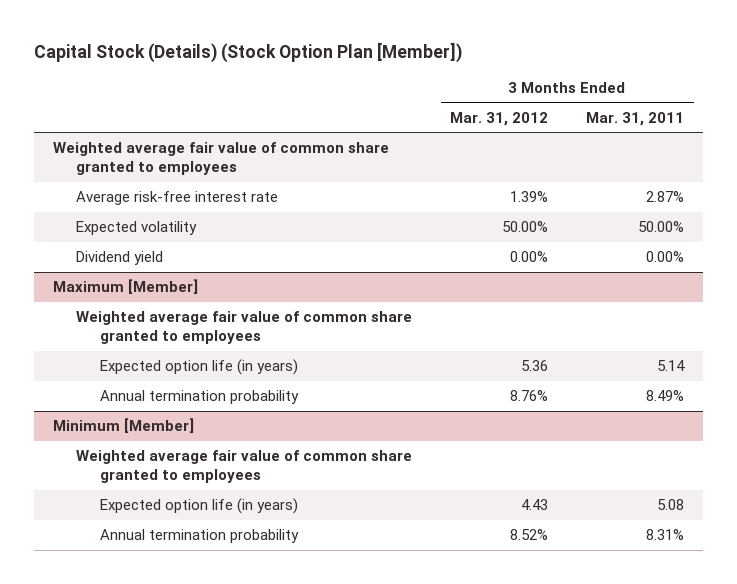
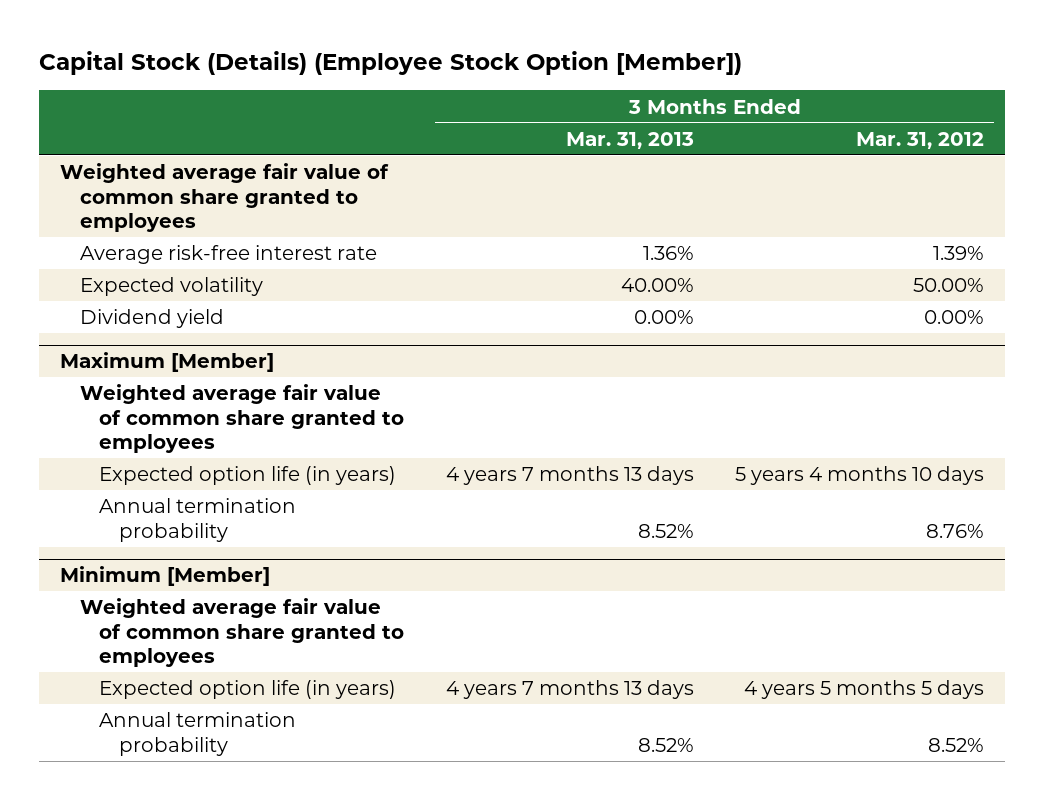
- Capital Stock (Details) (Stock Option Plan [Member])
+ Capital Stock (Details) (Employee Stock Option [Member])
- | 3 Months Ended Mar. 31, 2012 | 3 Months Ended Mar. 31, 2011
+ | 3 Months Ended Mar. 31, 2013 | 3 Months Ended Mar. 31, 2012
@ Maximum [Member]
- Expected option life (in years) | 5.36 | 5.14
+ Expected option life (in years) | 4 years 7 months 13 days | 5 years 4 months 10 days
@ Minimum [Member]
- Expected option life (in years) | 4.43 | 5.08
+ Expected option life (in years) | 4 years 7 months 13 days | 4 years 5 months 5 days

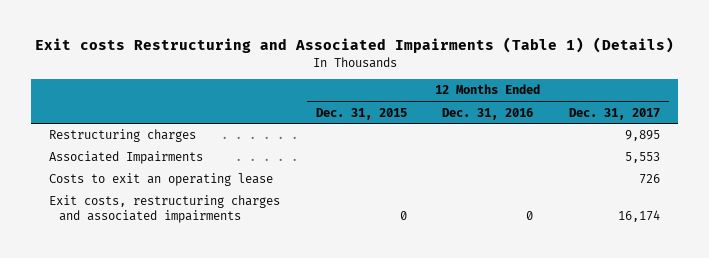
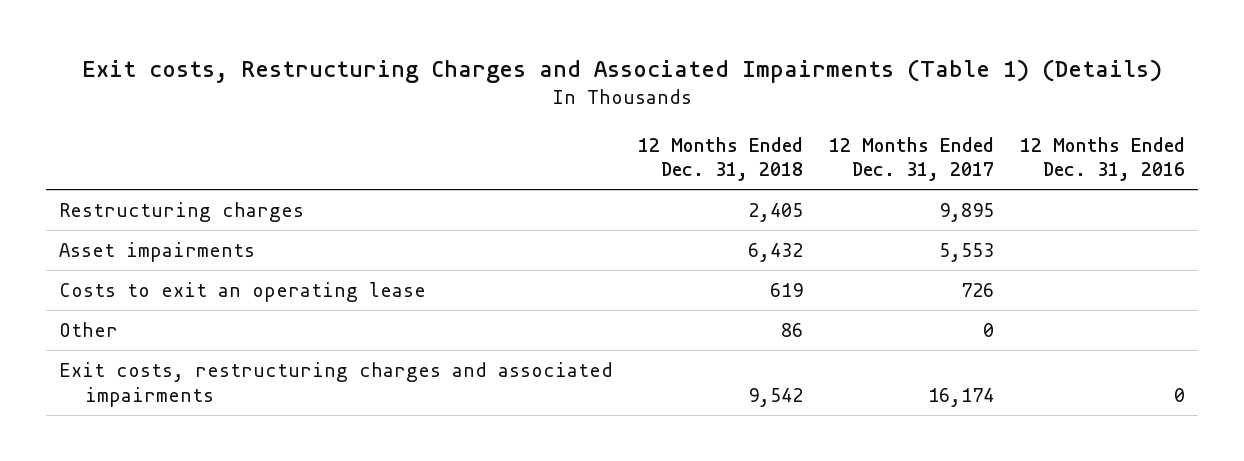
- Exit costs Restructuring and Associated Impairments (Table 1) (Details)
+ Exit costs, Restructuring Charges and Associated Impairments (Table 1) (Details)
- | 12 Months Ended Dec. 31, 2015 | 12 Months Ended Dec. 31, 2016 | 12 Months Ended Dec. 31, 2017
+ | 12 Months Ended Dec. 31, 2018 | 12 Months Ended Dec. 31, 2017 | 12 Months Ended Dec. 31, 2016
- Associated Impairments | | | 5,553
+ Asset impairments | 6,432 | 5,553 |
+ Other | 86 | 0 |

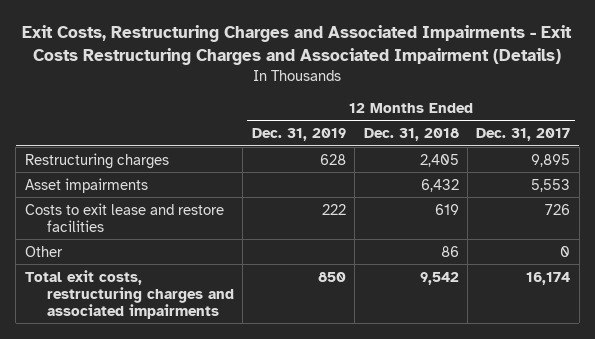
- Exit costs, Restructuring Charges and Associated Impairments (Table 1) (Details)
+ Exit Costs, Restructuring Charges and Associated Impairments - Exit Costs Restructuring Charges and Associated Impairment (Details)
- | 12 Months Ended Dec. 31, 2018 | 12 Months Ended Dec. 31, 2017 | 12 Months Ended Dec. 31, 2016
+ | 12 Months Ended Dec. 31, 2019 | 12 Months Ended Dec. 31, 2018 | 12 Months Ended Dec. 31, 2017
- Costs to exit an operating lease | 619 | 726 |
+ Costs to exit lease and restore facilities | 222 | 619 | 726
- Exit costs, restructuring charges and associated impairments | 9,542 | 16,174 | 0
+ Total exit costs, restructuring charges and associated impairments | 850 | 9,542 | 16,174

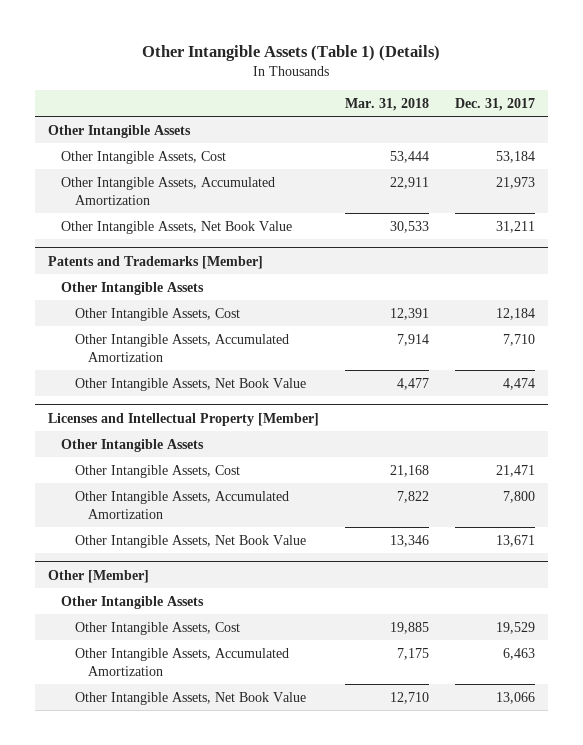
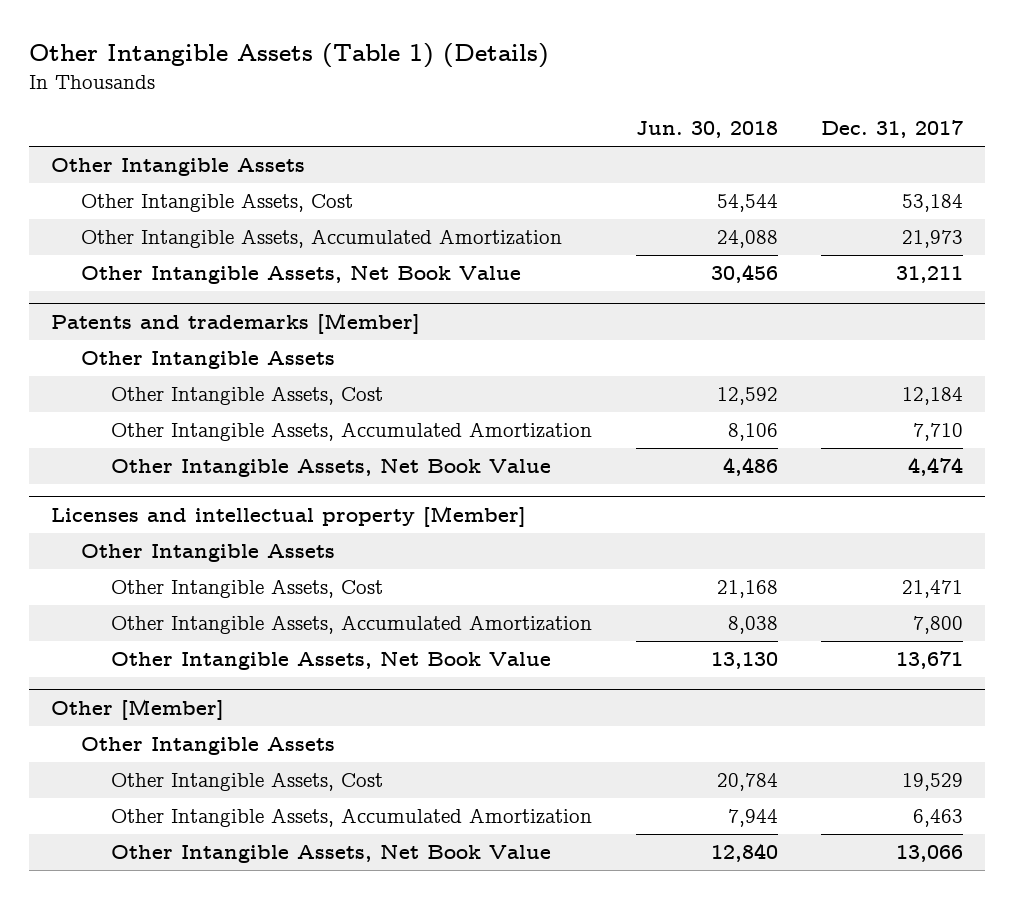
- | Mar. 31, 2018 | Dec. 31, 2017
+ | Jun. 30, 2018 | Dec. 31, 2017
- Patents and Trademarks [Member]
+ Patents and trademarks [Member]
- Licenses and Intellectual Property [Member]
+ Licenses and intellectual property [Member]

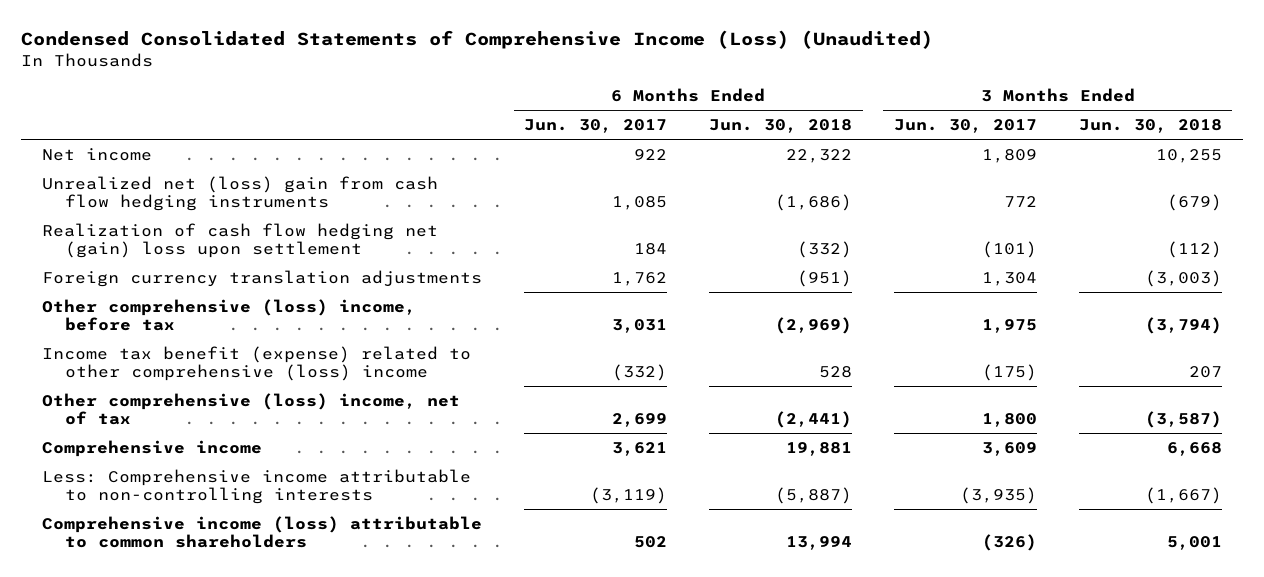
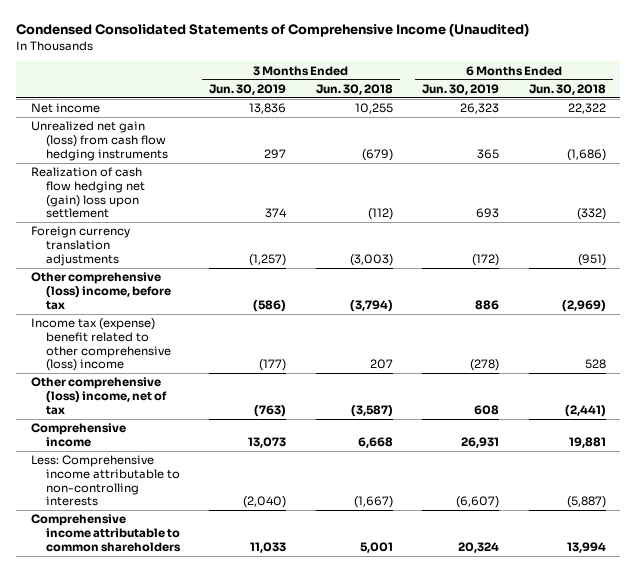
- Condensed Consolidated Statements of Comprehensive Income (Loss) (Unaudited)
+ Condensed Consolidated Statements of Comprehensive Income (Unaudited)
- | 6 Months Ended Jun. 30, 2017 | 6 Months Ended Jun. 30, 2018 | 3 Months Ended Jun. 30, 2017 | 3 Months Ended Jun. 30, 2018
+ | 3 Months Ended Jun. 30, 2019 | 3 Months Ended Jun. 30, 2018 | 6 Months Ended Jun. 30, 2019 | 6 Months Ended Jun. 30, 2018
- Unrealized net (loss) gain from cash flow hedging instruments | 1,085 | (1,686) | 772 | (679)
+ Unrealized net gain (loss) from cash flow hedging instruments | 297 | (679) | 365 | (1,686)
- Income tax benefit (expense) related to other comprehensive (loss) income | (332) | 528 | (175) | 207
+ Income tax (expense) benefit related to other comprehensive (loss) income | (177) | 207 | (278) | 528
- Comprehensive income (loss) attributable to common shareholders | 502 | 13,994 | (326) | 5,001
+ Comprehensive income attributable to common shareholders | 11,033 | 5,001 | 20,324 | 13,994

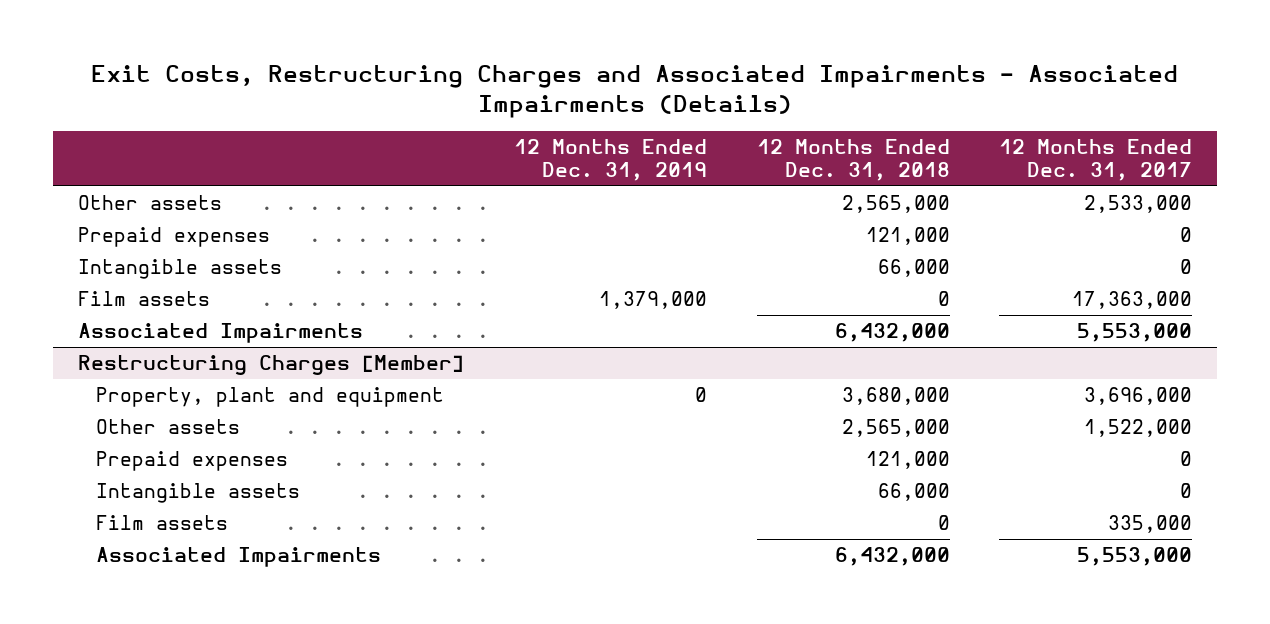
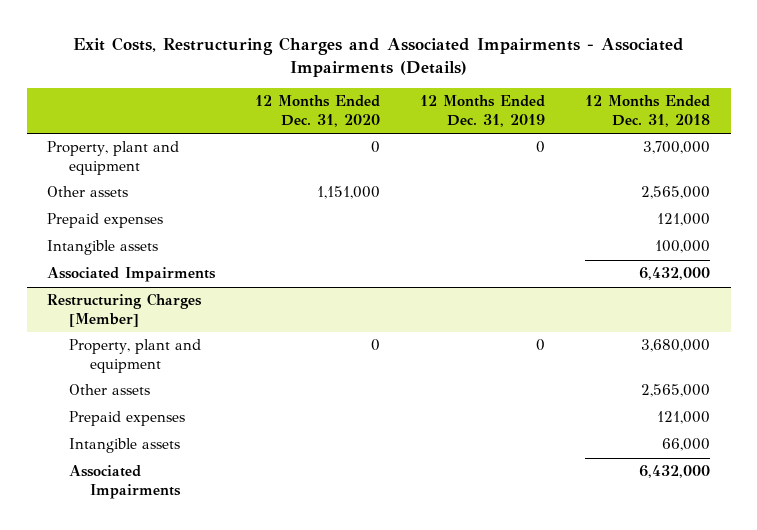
- | 12 Months Ended Dec. 31, 2019 | 12 Months Ended Dec. 31, 2018 | 12 Months Ended Dec. 31, 2017
+ | 12 Months Ended Dec. 31, 2020 | 12 Months Ended Dec. 31, 2019 | 12 Months Ended Dec. 31, 2018
+ Property, plant and equipment | 0 | 0 | 3,700,000
- Intangible assets | | 66,000 | 0
- Film assets | 1,379,000 | 0 | 17,363,000
+ Intangible assets | | | 100,000
@ Restructuring Charges [Member]
- Film assets | | 0 | 335,000

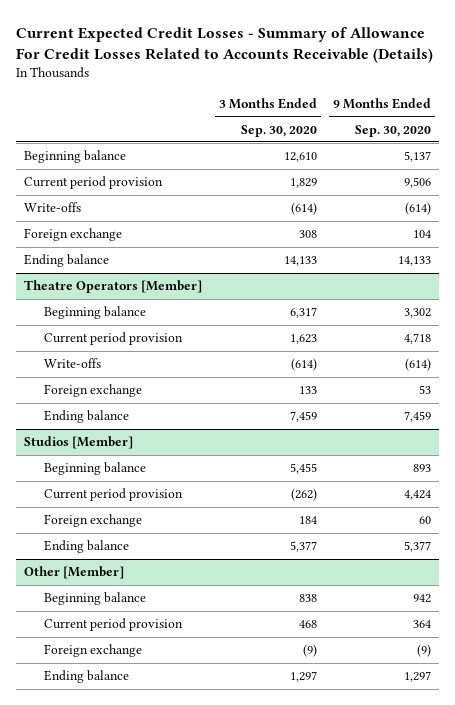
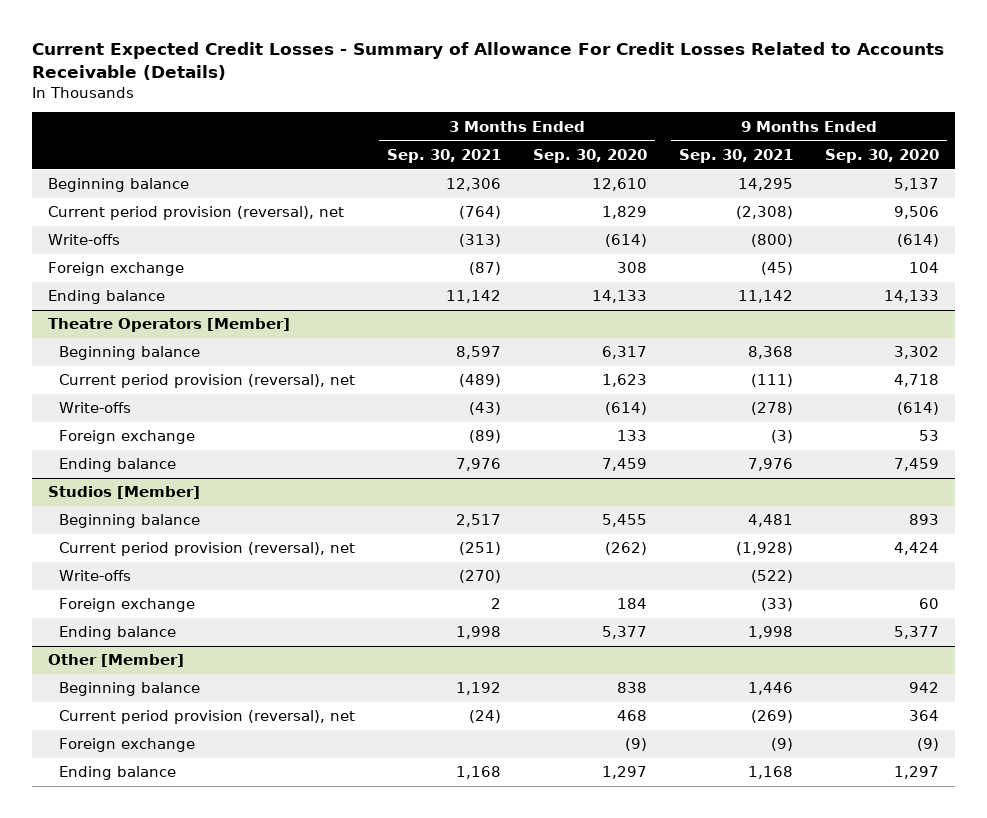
- | 3 Months Ended Sep. 30, 2020 | 9 Months Ended Sep. 30, 2020
+ | 3 Months Ended Sep. 30, 2021 | 3 Months Ended Sep. 30, 2020 | 9 Months Ended Sep. 30, 2021 | 9 Months Ended Sep. 30, 2020
- Current period provision | 1,829 | 9,506
+ Current period provision (reversal), net | (764) | 1,829 | (2,308) | 9,506
@ Theatre Operators [Member]
- Current period provision | 1,623 | 4,718
+ Current period provision (reversal), net | (489) | 1,623 | (111) | 4,718
@ Studios [Member]
- Current period provision | (262) | 4,424
+ Current period provision (reversal), net | (251) | (262) | (1,928) | 4,424
+ Write-offs | (270) | | (522) |
@ Other [Member]
- Current period provision | 468 | 364
+ Current period provision (reversal), net | (24) | 468 | (269) | 364

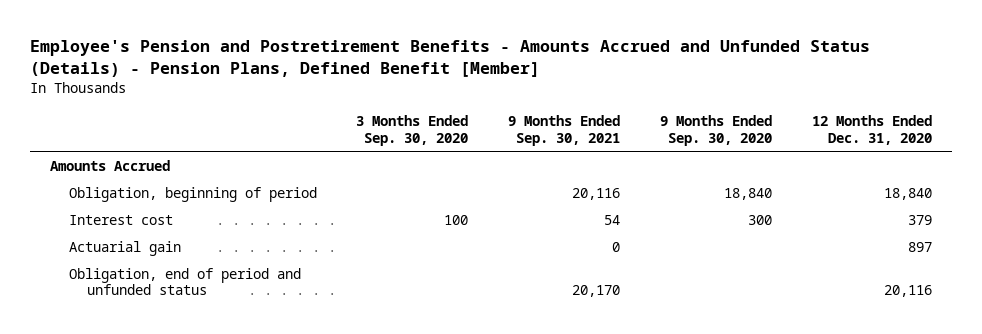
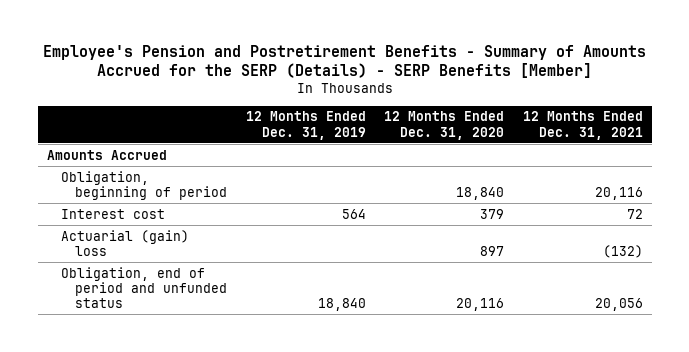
- Employee's Pension and Postretirement Benefits - Amounts Accrued and Unfunded Status (Details) - Pension Plans, Defined Benefit [Member]
+ Employee's Pension and Postretirement Benefits - Summary of Amounts Accrued for the SERP (Details) - SERP Benefits [Member]
- | 3 Months Ended Sep. 30, 2020 | 9 Months Ended Sep. 30, 2021 | 9 Months Ended Sep. 30, 2020 | 12 Months Ended Dec. 31, 2020
+ | 12 Months Ended Dec. 31, 2019 | 12 Months Ended Dec. 31, 2020 | 12 Months Ended Dec. 31, 2021
- Actuarial gain | | 0 | | 897
+ Actuarial (gain) loss | | 897 | (132)

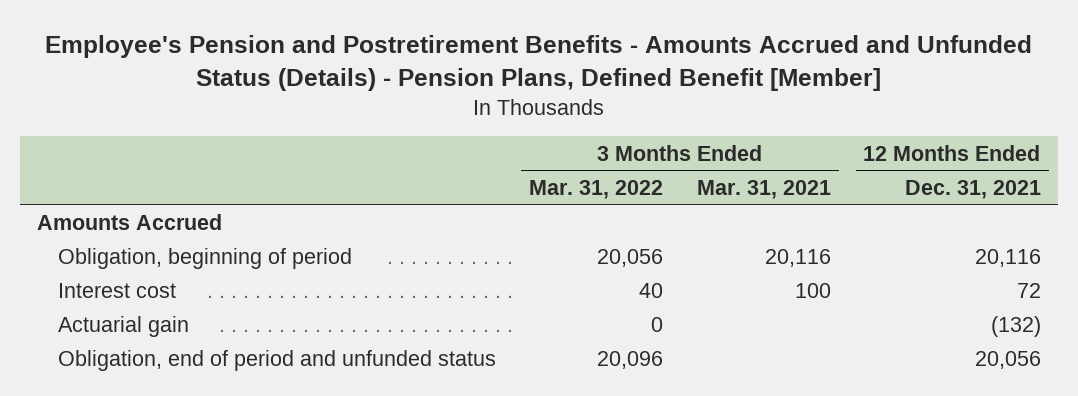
- Employee's Pension and Postretirement Benefits - Summary of Amounts Accrued for the SERP (Details) - SERP Benefits [Member]
+ Employee's Pension and Postretirement Benefits - Amounts Accrued and Unfunded Status (Details) - Pension Plans, Defined Benefit [Member]
- | 12 Months Ended Dec. 31, 2019 | 12 Months Ended Dec. 31, 2020 | 12 Months Ended Dec. 31, 2021
+ | 3 Months Ended Mar. 31, 2022 | 3 Months Ended Mar. 31, 2021 | 12 Months Ended Dec. 31, 2021
- Actuarial (gain) loss | | 897 | (132)
+ Actuarial gain | 0 | | (132)

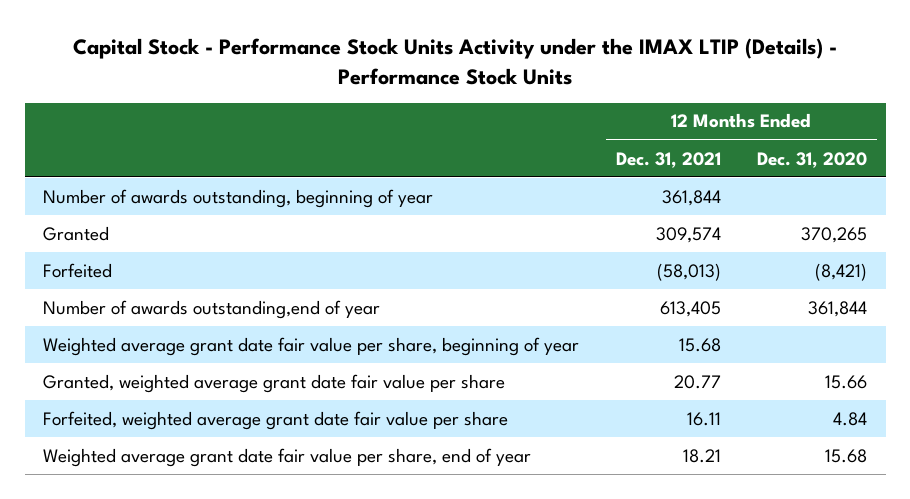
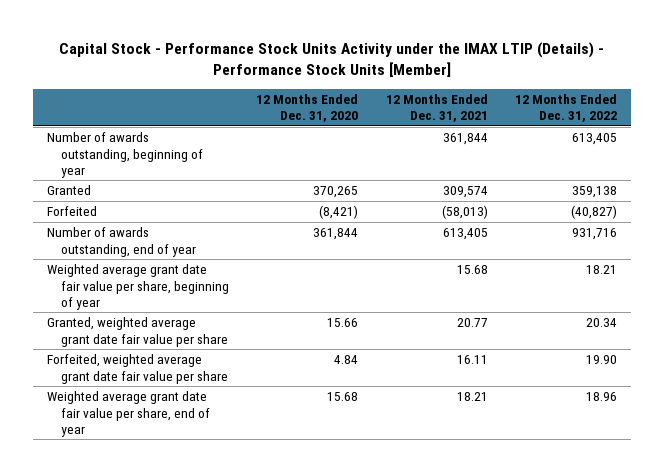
- Capital Stock - Performance Stock Units Activity under the IMAX LTIP (Details) - Performance Stock Units
+ Capital Stock - Performance Stock Units Activity under the IMAX LTIP (Details) - Performance Stock Units [Member]
- | 12 Months Ended Dec. 31, 2021 | 12 Months Ended Dec. 31, 2020
+ | 12 Months Ended Dec. 31, 2020 | 12 Months Ended Dec. 31, 2021 | 12 Months Ended Dec. 31, 2022
- Number of awards outstanding,end of year | 613,405 | 361,844
+ Number of awards outstanding, end of year | 361,844 | 613,405 | 931,716

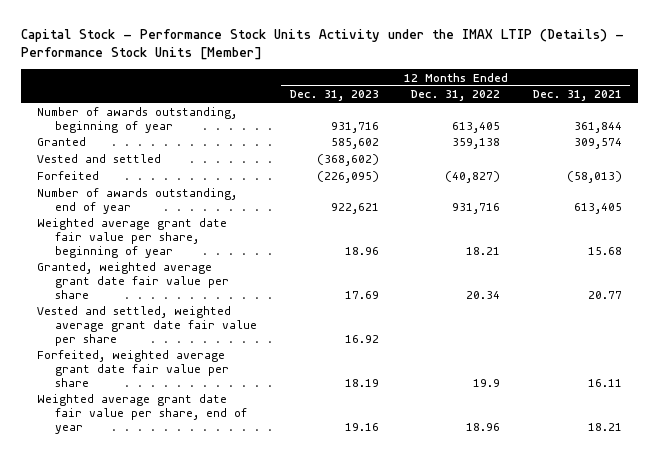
- | 12 Months Ended Dec. 31, 2020 | 12 Months Ended Dec. 31, 2021 | 12 Months Ended Dec. 31, 2022
+ | 12 Months Ended Dec. 31, 2023 | 12 Months Ended Dec. 31, 2022 | 12 Months Ended Dec. 31, 2021
+ Vested and settled | (368,602) | |
- Forfeited, weighted average grant date fair value per share | 4.84 | 16.11 | 19.90
+ Vested and settled, weighted average grant date fair value per share | 16.92 | |
+ Forfeited, weighted average grant date fair value per share | 18.19 | 19.9 | 16.11

